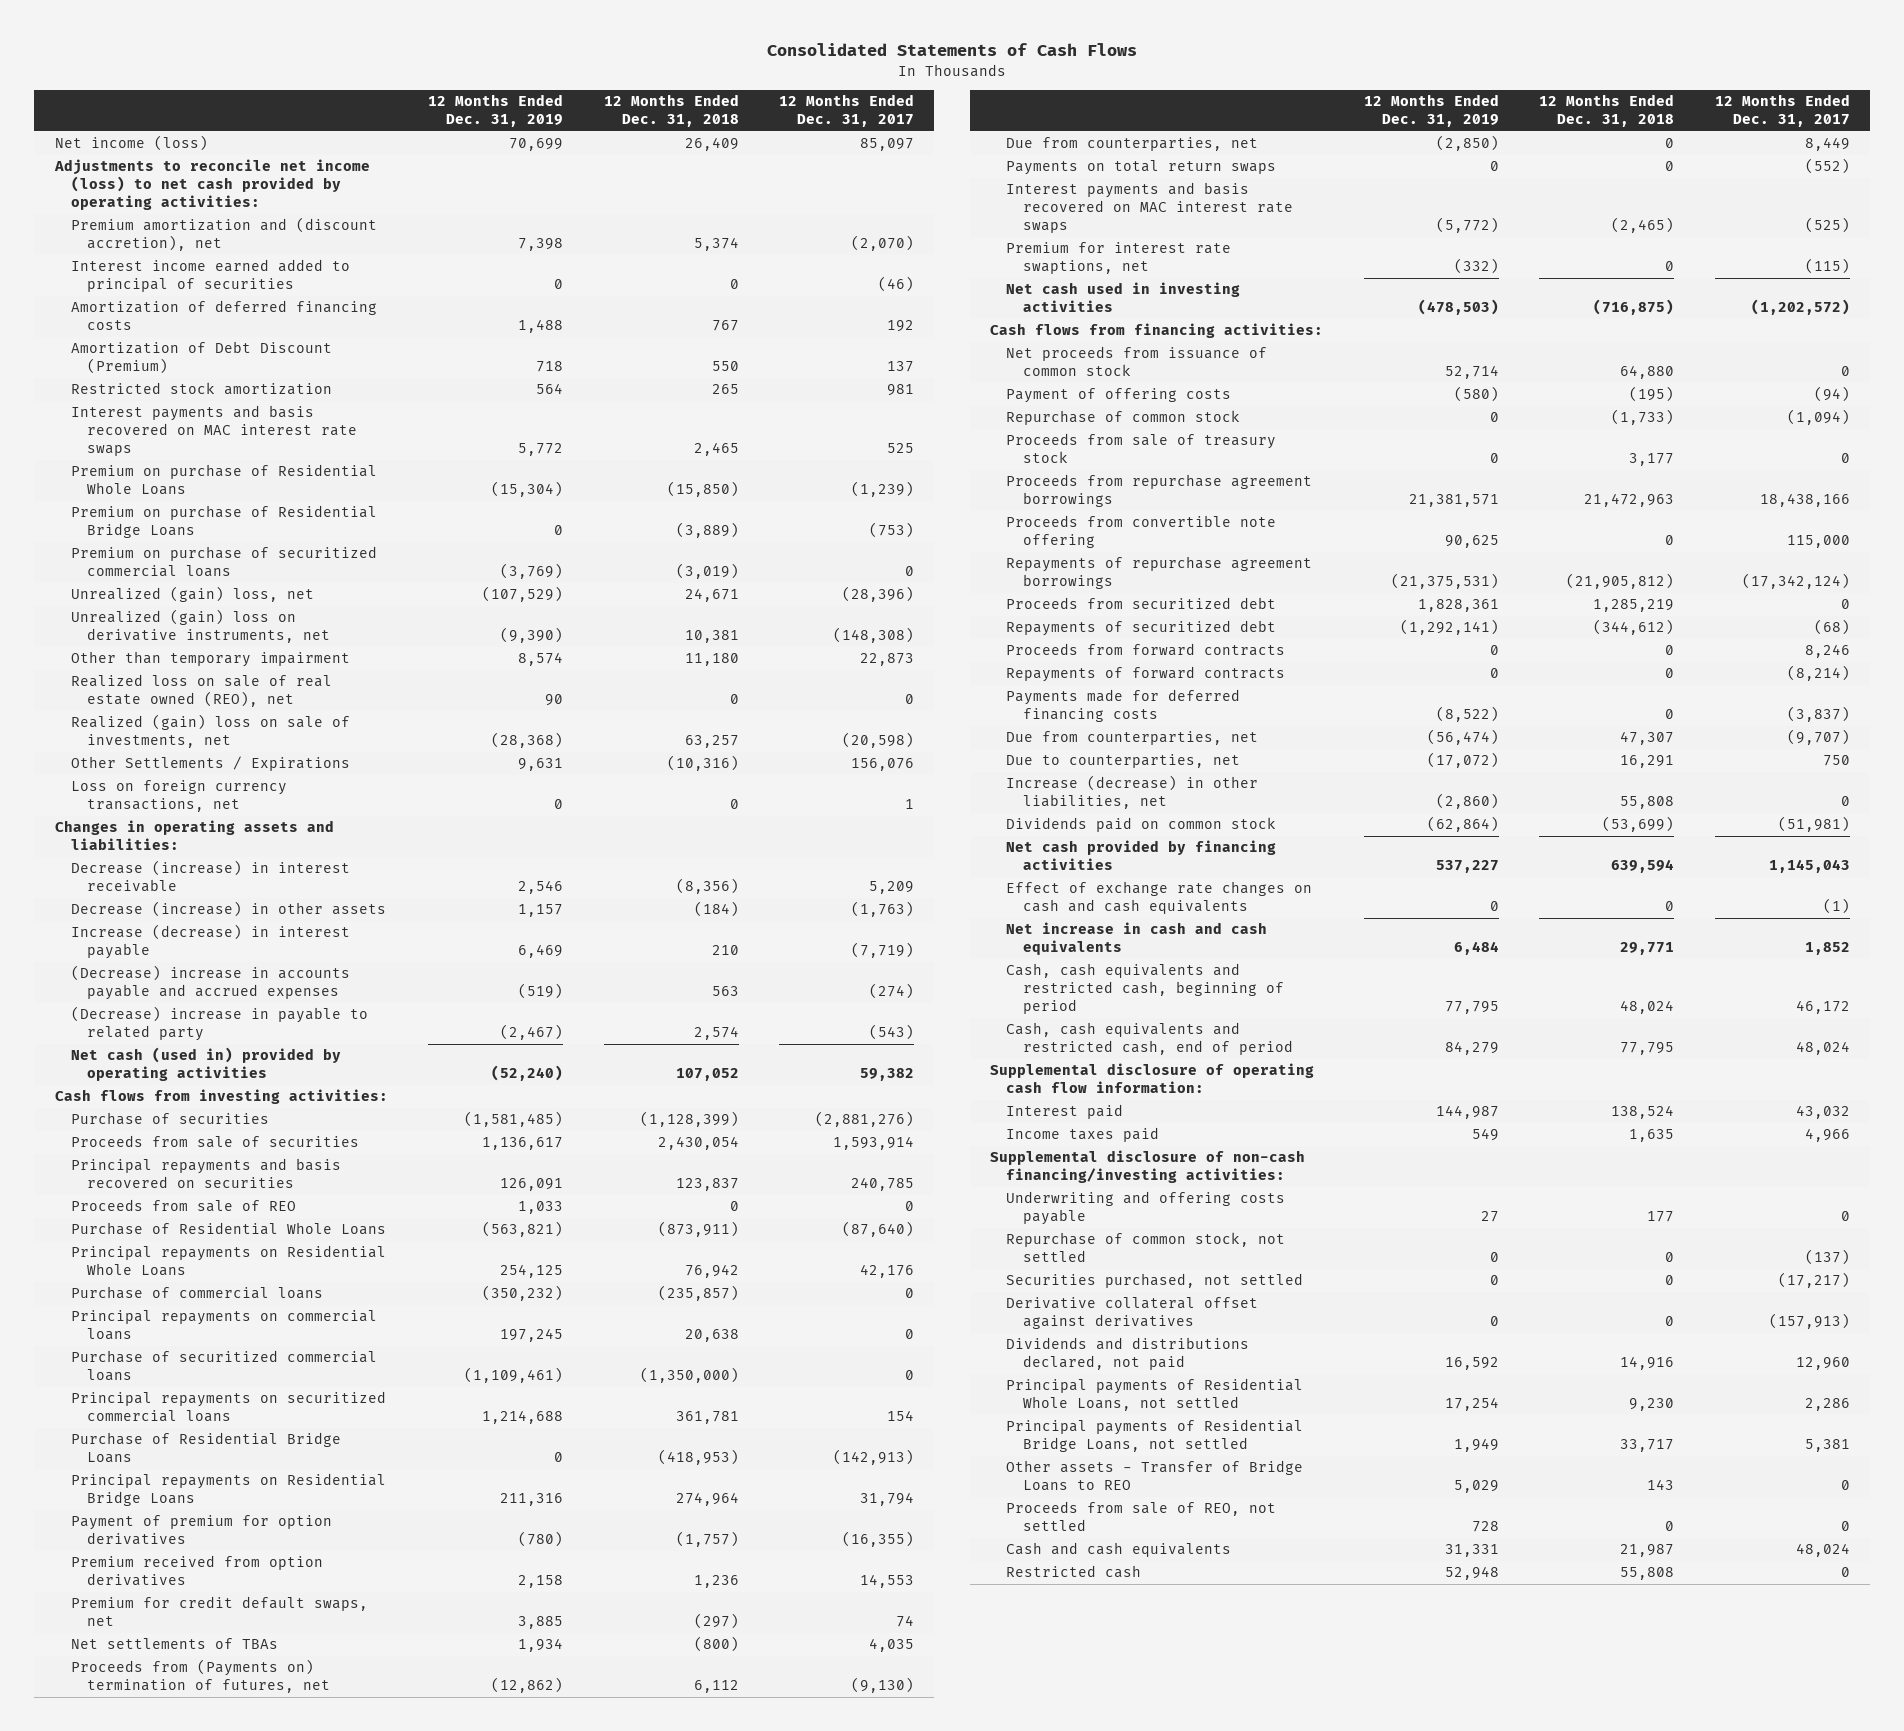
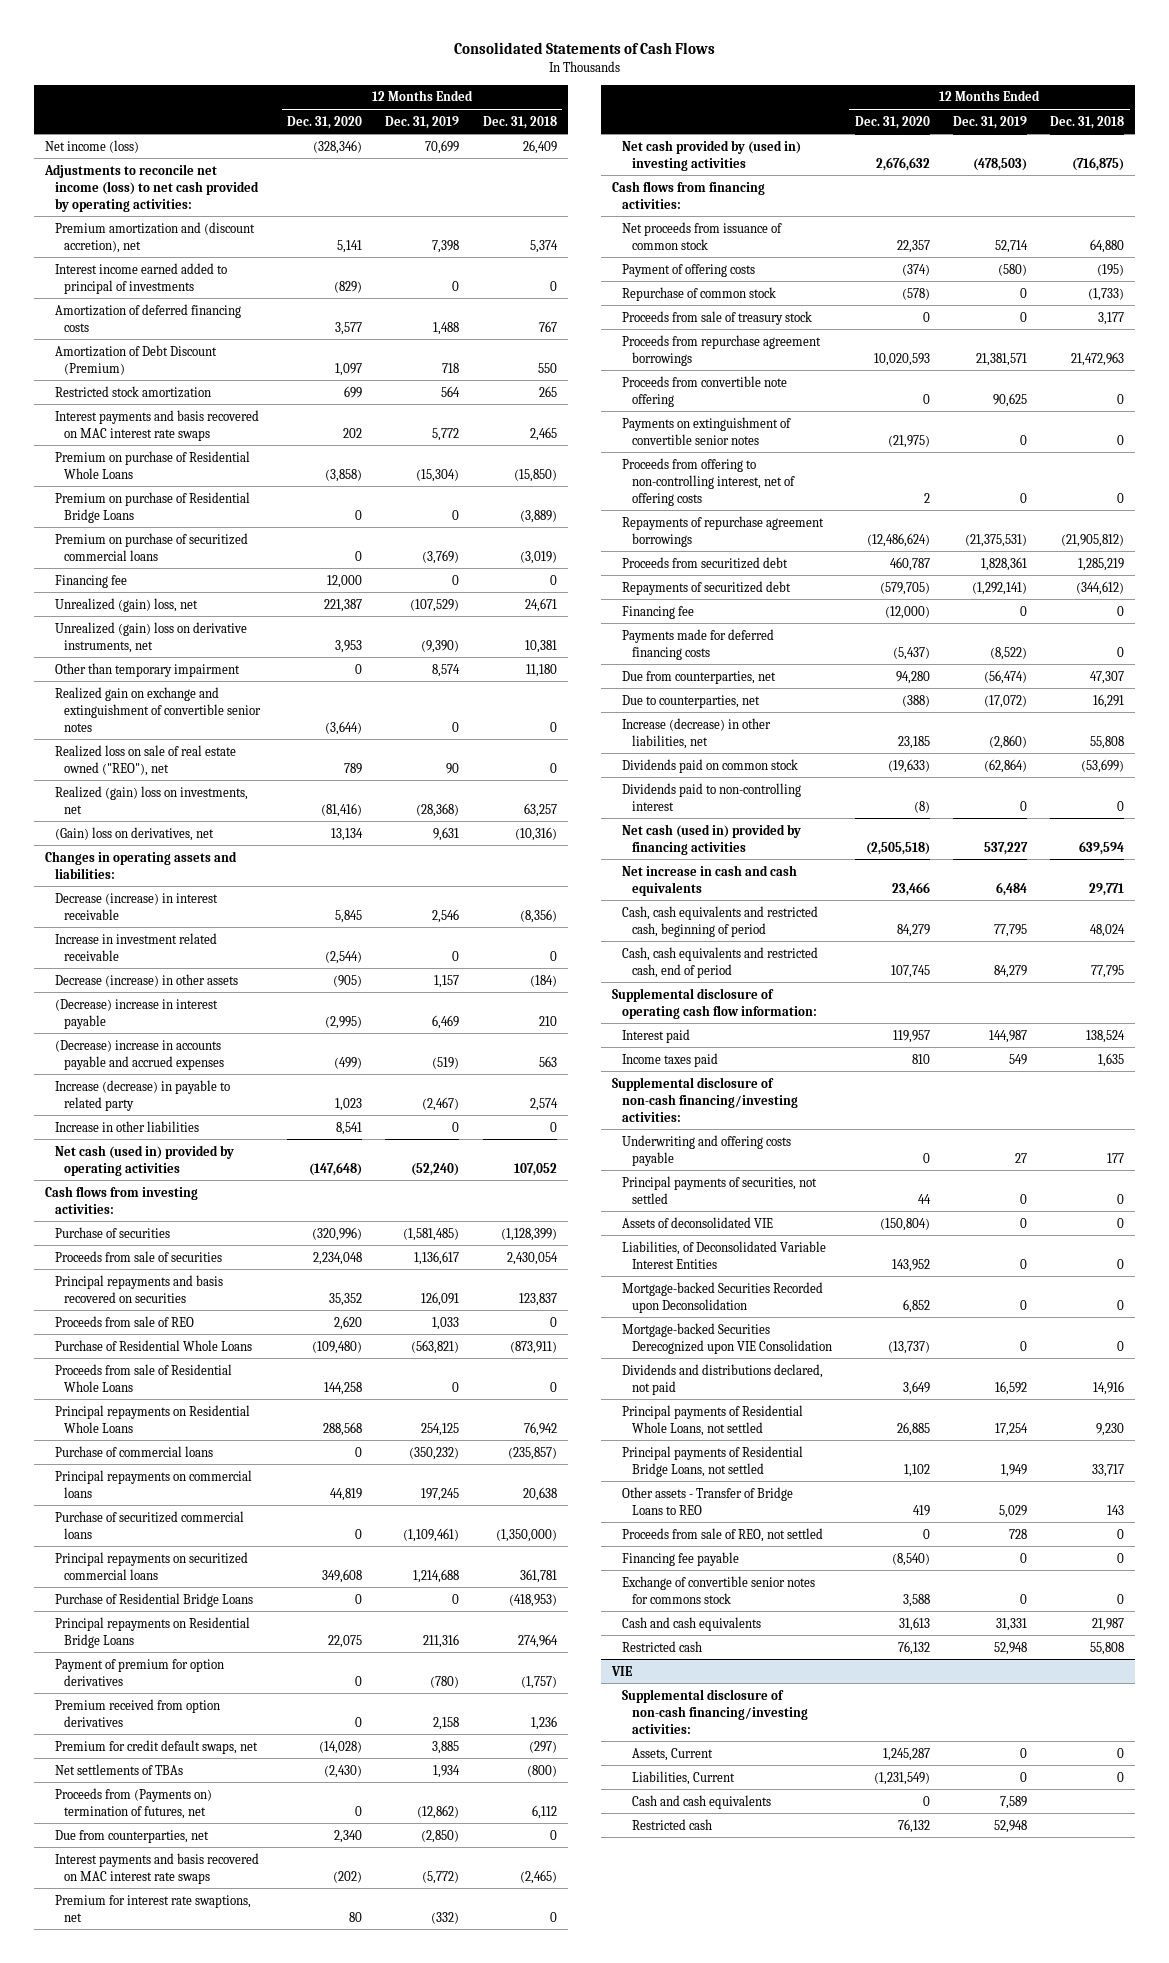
- | 12 Months Ended Dec. 31, 2019 | 12 Months Ended Dec. 31, 2018 | 12 Months Ended Dec. 31, 2017
+ | 12 Months Ended Dec. 31, 2020 | 12 Months Ended Dec. 31, 2019 | 12 Months Ended Dec. 31, 2018
- Interest income earned added to principal of securities | 0 | 0 | (46)
+ Interest income earned added to principal of investments | (829) | 0 | 0
+ Financing fee | 12,000 | 0 | 0
- Realized loss on sale of real estate owned (REO), net | 90 | 0 | 0
- Realized (gain) loss on sale of investments, net | (28,368) | 63,257 | (20,598)
- Other Settlements / Expirations | 9,631 | (10,316) | 156,076
- Loss on foreign currency transactions, net | 0 | 0 | 1
+ Realized gain on exchange and extinguishment of convertible senior notes | (3,644) | 0 | 0
+ Realized loss on sale of real estate owned ("REO"), net | 789 | 90 | 0
+ Realized (gain) loss on investments, net | (81,416) | (28,368) | 63,257
+ (Gain) loss on derivatives, net | 13,134 | 9,631 | (10,316)
+ Increase in investment related receivable | (2,544) | 0 | 0
- Increase (decrease) in interest payable | 6,469 | 210 | (7,719)
+ (Decrease) increase in interest payable | (2,995) | 6,469 | 210
- (Decrease) increase in payable to related party | (2,467) | 2,574 | (543)
+ Increase (decrease) in payable to related party | 1,023 | (2,467) | 2,574
+ Increase in other liabilities | 8,541 | 0 | 0
+ Proceeds from sale of Residential Whole Loans | 144,258 | 0 | 0
- Payments on total return swaps | 0 | 0 | (552)
- Net cash used in investing activities | (478,503) | (716,875) | (1,202,572)
+ Net cash provided by (used in) investing activities | 2,676,632 | (478,503) | (716,875)
+ Payments on extinguishment of convertible senior notes | (21,975) | 0 | 0
+ Proceeds from offering to non-controlling interest, net of offering costs | 2 | 0 | 0
- Proceeds from forward contracts | 0 | 0 | 8,246
- Repayments of forward contracts | 0 | 0 | (8,214)
+ Financing fee | (12,000) | 0 | 0
- Net cash provided by financing activities | 537,227 | 639,594 | 1,145,043
- Effect of exchange rate changes on cash and cash equivalents | 0 | 0 | (1)
+ Dividends paid to non-controlling interest | (8) | 0 | 0
+ Net cash (used in) provided by financing activities | (2,505,518) | 537,227 | 639,594
- Repurchase of common stock, not settled | 0 | 0 | (137)
- Securities purchased, not settled | 0 | 0 | (17,217)
- Derivative collateral offset against derivatives | 0 | 0 | (157,913)
+ Principal payments of securities, not settled | 44 | 0 | 0
+ Assets of deconsolidated VIE | (150,804) | 0 | 0
+ Liabilities, of Deconsolidated Variable Interest Entities | 143,952 | 0 | 0
+ Mortgage-backed Securities Recorded upon Deconsolidation | 6,852 | 0 | 0
+ Mortgage-backed Securities Derecognized upon VIE Consolidation | (13,737) | 0 | 0
+ Financing fee payable | (8,540) | 0 | 0
+ Exchange of convertible senior notes for commons stock | 3,588 | 0 | 0
+ VIE
+ Supplemental disclosure of non-cash financing/investing activities:
+ Assets, Current | 1,245,287 | 0 | 0
+ Liabilities, Current | (1,231,549) | 0 | 0
+ Cash and cash equivalents | 0 | 7,589 |
+ Restricted cash | 76,132 | 52,948 |

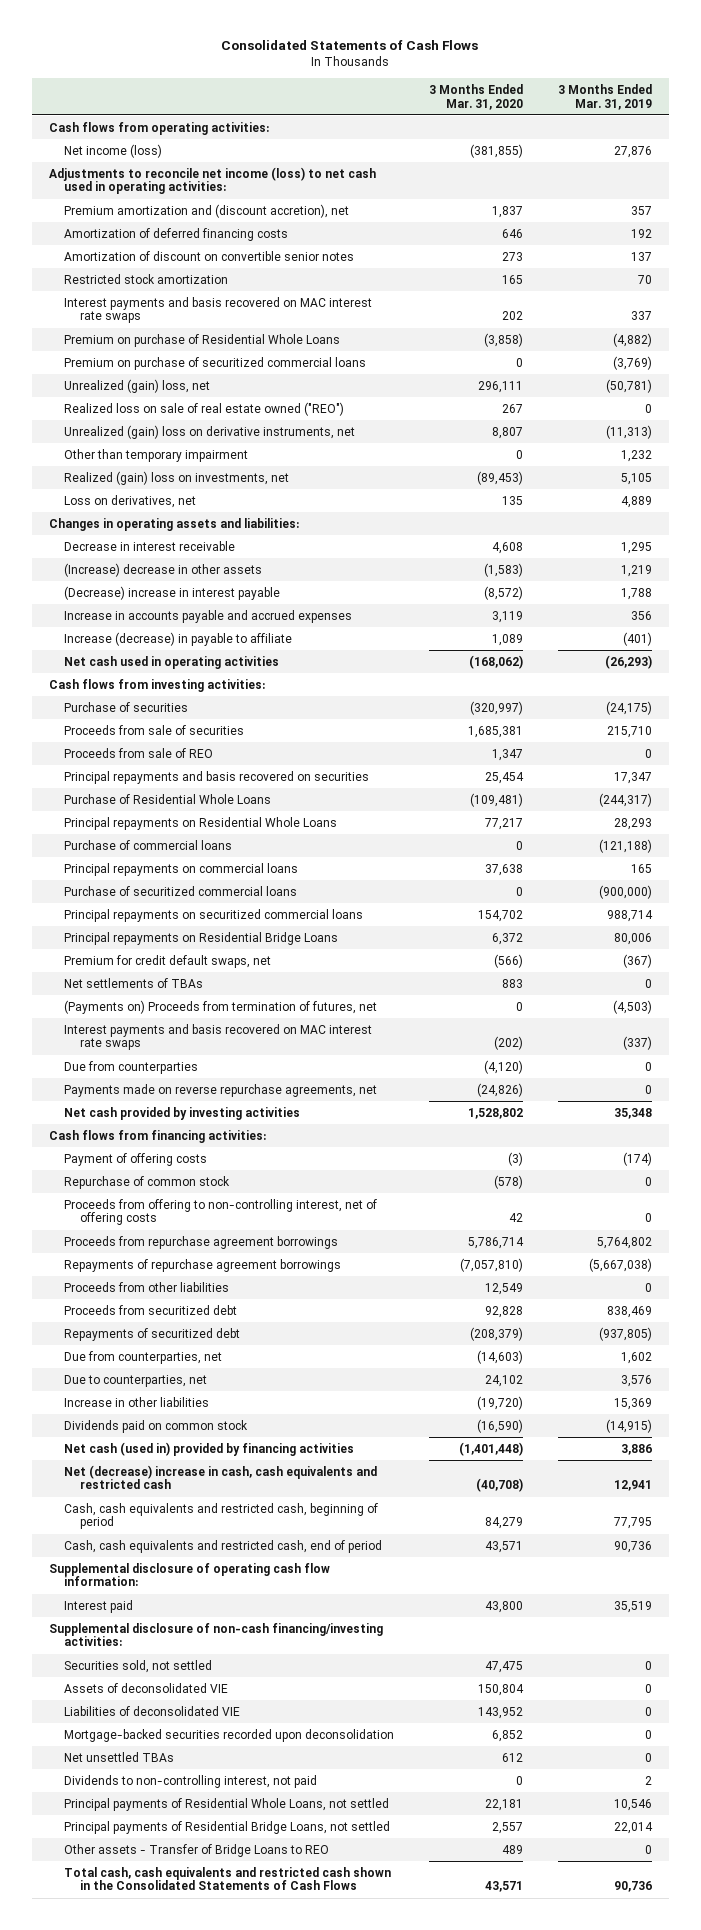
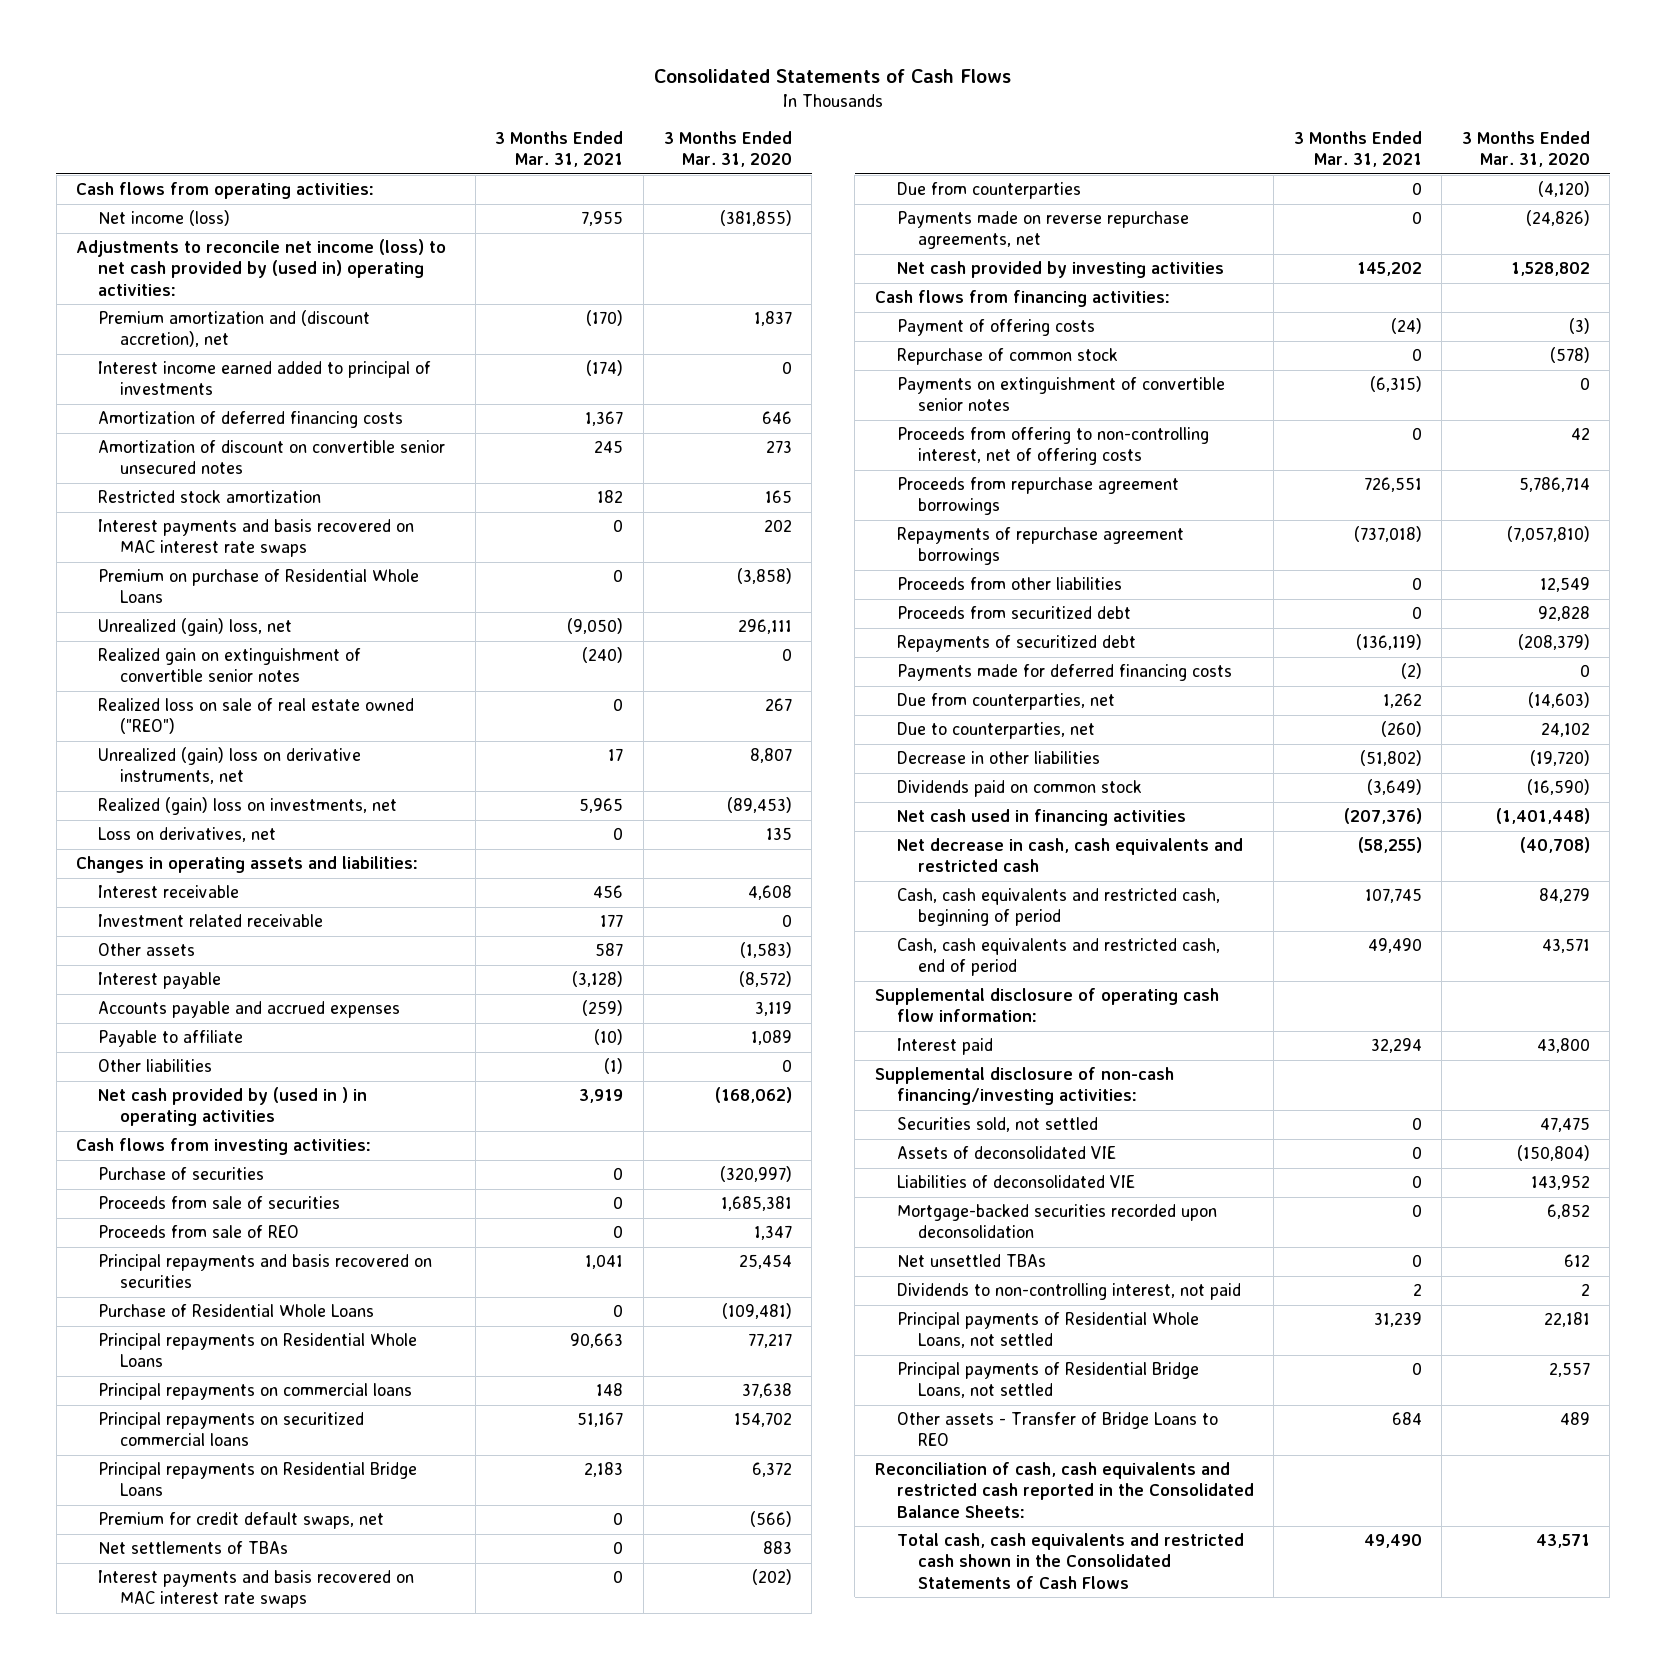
- | 3 Months Ended Mar. 31, 2020 | 3 Months Ended Mar. 31, 2019
+ | 3 Months Ended Mar. 31, 2021 | 3 Months Ended Mar. 31, 2020
- Adjustments to reconcile net income (loss) to net cash used in operating activities:
+ Adjustments to reconcile net income (loss) to net cash provided by (used in) operating activities:
+ Interest income earned added to principal of investments | (174) | 0
- Amortization of discount on convertible senior notes | 273 | 137
+ Amortization of discount on convertible senior unsecured notes | 245 | 273
- Premium on purchase of securitized commercial loans | 0 | (3,769)
+ Realized gain on extinguishment of convertible senior notes | (240) | 0
- Other than temporary impairment | 0 | 1,232
- Decrease in interest receivable | 4,608 | 1,295
- (Increase) decrease in other assets | (1,583) | 1,219
- (Decrease) increase in interest payable | (8,572) | 1,788
- Increase in accounts payable and accrued expenses | 3,119 | 356
- Increase (decrease) in payable to affiliate | 1,089 | (401)
- Net cash used in operating activities | (168,062) | (26,293)
+ Interest receivable | 456 | 4,608
+ Investment related receivable | 177 | 0
+ Other assets | 587 | (1,583)
+ Interest payable | (3,128) | (8,572)
+ Accounts payable and accrued expenses | (259) | 3,119
+ Payable to affiliate | (10) | 1,089
+ Other liabilities | (1) | 0
+ Net cash provided by (used in ) in operating activities | 3,919 | (168,062)
- Purchase of commercial loans | 0 | (121,188)
- Purchase of securitized commercial loans | 0 | (900,000)
- (Payments on) Proceeds from termination of futures, net | 0 | (4,503)
+ Payments on extinguishment of convertible senior notes | (6,315) | 0
+ Payments made for deferred financing costs | (2) | 0
- Increase in other liabilities | (19,720) | 15,369
+ Decrease in other liabilities | (51,802) | (19,720)
- Net cash (used in) provided by financing activities | (1,401,448) | 3,886
- Net (decrease) increase in cash, cash equivalents and restricted cash | (40,708) | 12,941
+ Net cash used in financing activities | (207,376) | (1,401,448)
+ Net decrease in cash, cash equivalents and restricted cash | (58,255) | (40,708)
- Assets of deconsolidated VIE | 150,804 | 0
+ Assets of deconsolidated VIE | 0 | (150,804)
- Dividends to non-controlling interest, not paid | 0 | 2
+ Dividends to non-controlling interest, not paid | 2 | 2
+ Reconciliation of cash, cash equivalents and restricted cash reported in the Consolidated Balance Sheets:

